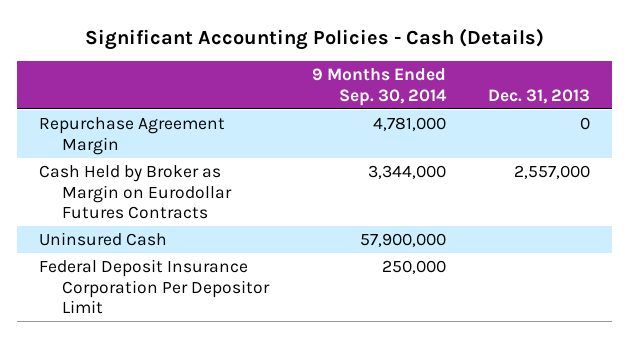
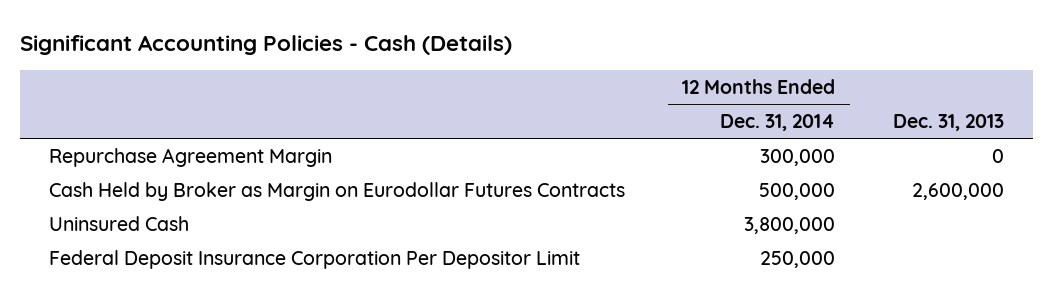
- | 9 Months Ended Sep. 30, 2014 | Dec. 31, 2013
+ | 12 Months Ended Dec. 31, 2014 | Dec. 31, 2013
- Cash Held by Broker as Margin on Eurodollar Futures Contracts | 3,344,000 | 2,557,000
+ Cash Held by Broker as Margin on Eurodollar Futures Contracts | 500,000 | 2,600,000

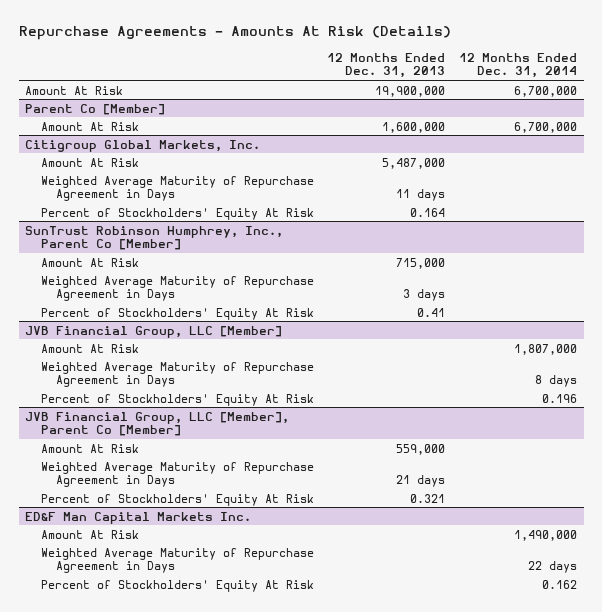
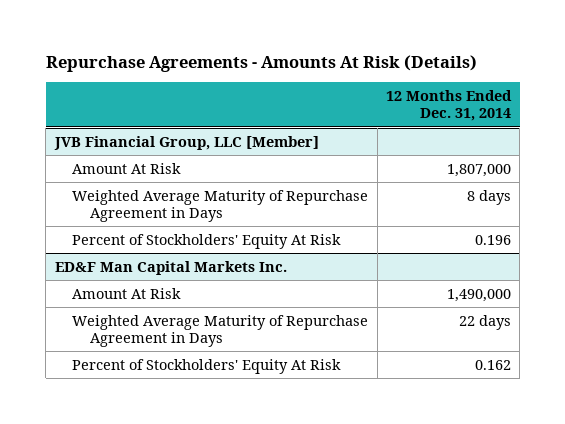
- | 12 Months Ended Dec. 31, 2013 | 12 Months Ended Dec. 31, 2014
+ | 12 Months Ended Dec. 31, 2014
- Amount At Risk | 19,900,000 | 6,700,000
- Parent Co [Member]
- Amount At Risk | 1,600,000 | 6,700,000
- Citigroup Global Markets, Inc.
- Amount At Risk | 5,487,000 |
- Weighted Average Maturity of Repurchase Agreement in Days | 11 days |
- Percent of Stockholders' Equity At Risk | 0.164 |
- SunTrust Robinson Humphrey, Inc., Parent Co [Member]
- Amount At Risk | 715,000 |
- Weighted Average Maturity of Repurchase Agreement in Days | 3 days |
- Percent of Stockholders' Equity At Risk | 0.41 |
- JVB Financial Group, LLC [Member], Parent Co [Member]
- Amount At Risk | 559,000 |
- Weighted Average Maturity of Repurchase Agreement in Days | 21 days |
- Percent of Stockholders' Equity At Risk | 0.321 |

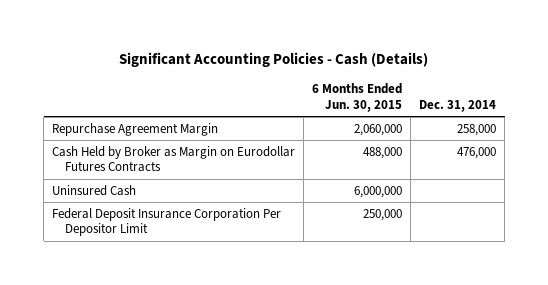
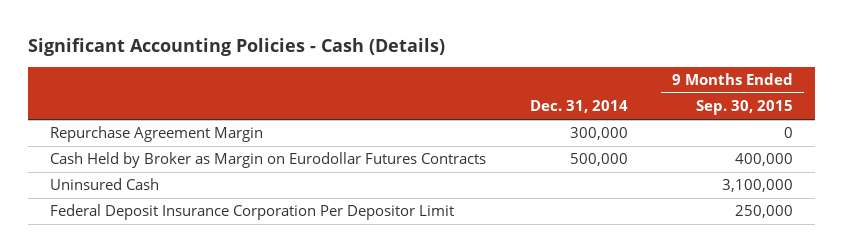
- | 6 Months Ended Jun. 30, 2015 | Dec. 31, 2014
+ | Dec. 31, 2014 | 9 Months Ended Sep. 30, 2015
- Repurchase Agreement Margin | 2,060,000 | 258,000
- Cash Held by Broker as Margin on Eurodollar Futures Contracts | 488,000 | 476,000
+ Repurchase Agreement Margin | 300,000 | 0
+ Cash Held by Broker as Margin on Eurodollar Futures Contracts | 500,000 | 400,000

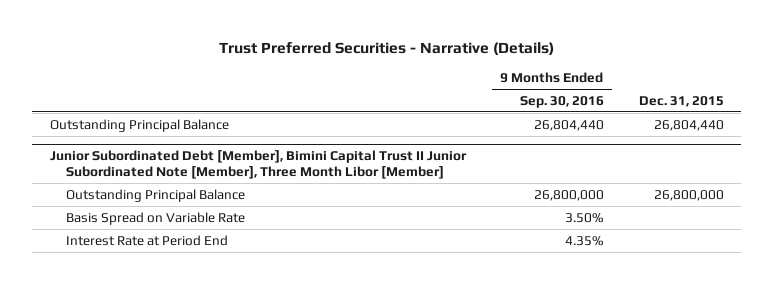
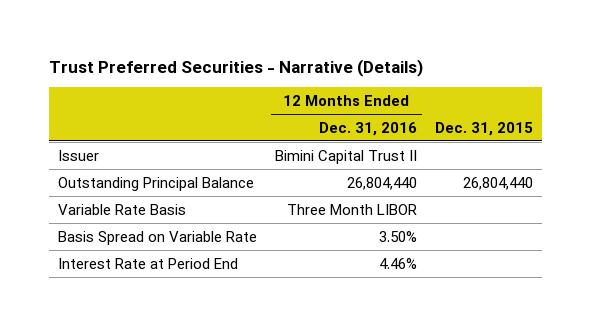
- | 9 Months Ended Sep. 30, 2016 | Dec. 31, 2015
+ | 12 Months Ended Dec. 31, 2016 | Dec. 31, 2015
+ Issuer | Bimini Capital Trust II |
- Junior Subordinated Debt [Member], Bimini Capital Trust II Junior Subordinated Note [Member], Three Month Libor [Member]
- Outstanding Principal Balance | 26,800,000 | 26,800,000
- Basis Spread on Variable Rate | 3.50% |
- Interest Rate at Period End | 4.35% |
+ Variable Rate Basis | Three Month LIBOR |
+ Basis Spread on Variable Rate | 3.50% |
+ Interest Rate at Period End | 4.46% |

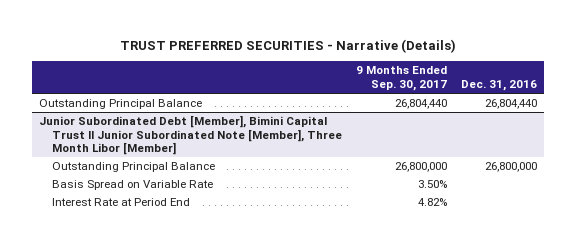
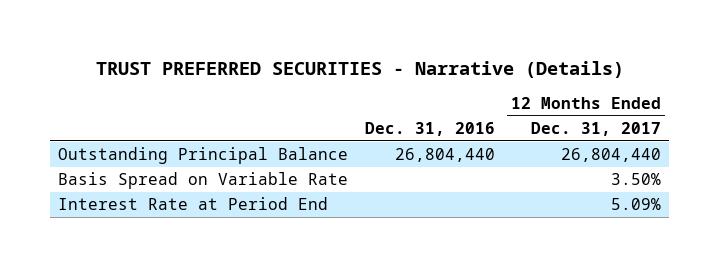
- | 9 Months Ended Sep. 30, 2017 | Dec. 31, 2016
+ | Dec. 31, 2016 | 12 Months Ended Dec. 31, 2017
- Junior Subordinated Debt [Member], Bimini Capital Trust II Junior Subordinated Note [Member], Three Month Libor [Member]
- Outstanding Principal Balance | 26,800,000 | 26,800,000
- Basis Spread on Variable Rate | 3.50% |
- Interest Rate at Period End | 4.82% |
+ Basis Spread on Variable Rate | | 3.50%
+ Interest Rate at Period End | | 5.09%

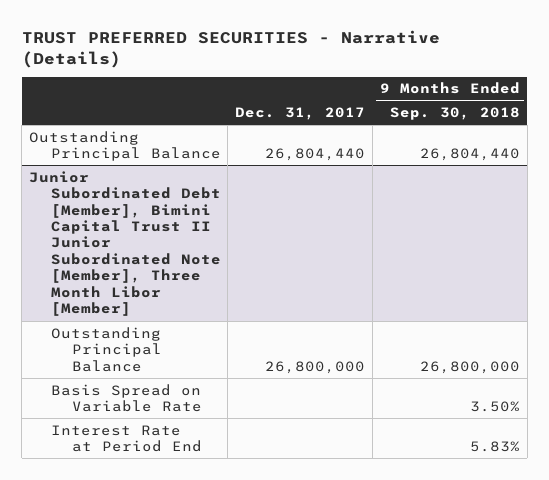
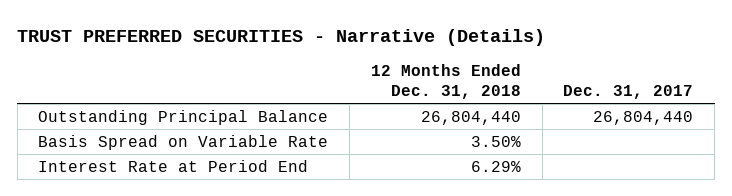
- | Dec. 31, 2017 | 9 Months Ended Sep. 30, 2018
+ | 12 Months Ended Dec. 31, 2018 | Dec. 31, 2017
- Junior Subordinated Debt [Member], Bimini Capital Trust II Junior Subordinated Note [Member], Three Month Libor [Member]
- Outstanding Principal Balance | 26,800,000 | 26,800,000
- Basis Spread on Variable Rate | | 3.50%
- Interest Rate at Period End | | 5.83%
+ Basis Spread on Variable Rate | 3.50% |
+ Interest Rate at Period End | 6.29% |

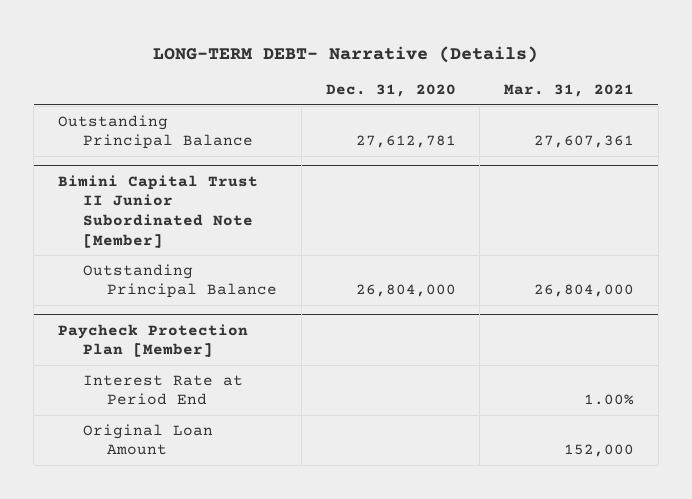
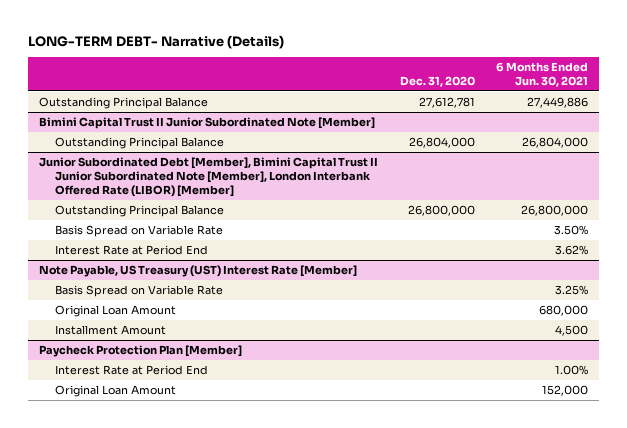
- | Dec. 31, 2020 | Mar. 31, 2021
+ | Dec. 31, 2020 | 6 Months Ended Jun. 30, 2021
+ Junior Subordinated Debt [Member], Bimini Capital Trust II Junior Subordinated Note [Member], London Interbank Offered Rate (LIBOR) [Member]
+ Outstanding Principal Balance | 26,800,000 | 26,800,000
+ Basis Spread on Variable Rate | | 3.50%
+ Interest Rate at Period End | | 3.62%
+ Note Payable, US Treasury (UST) Interest Rate [Member]
+ Basis Spread on Variable Rate | | 3.25%
+ Original Loan Amount | | 680,000
+ Installment Amount | | 4,500

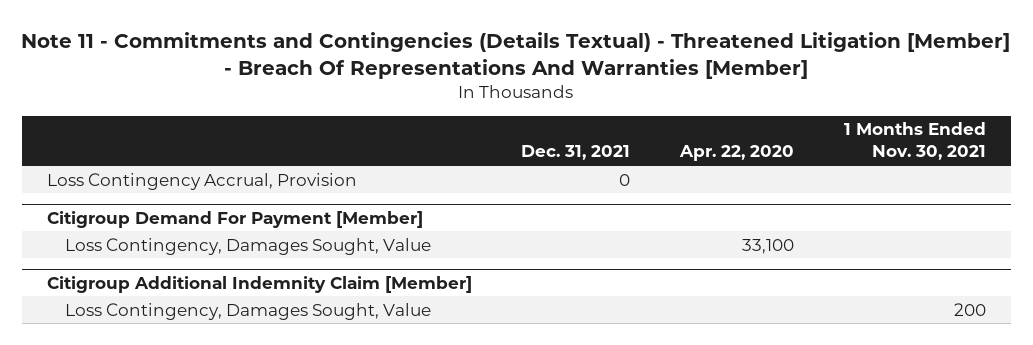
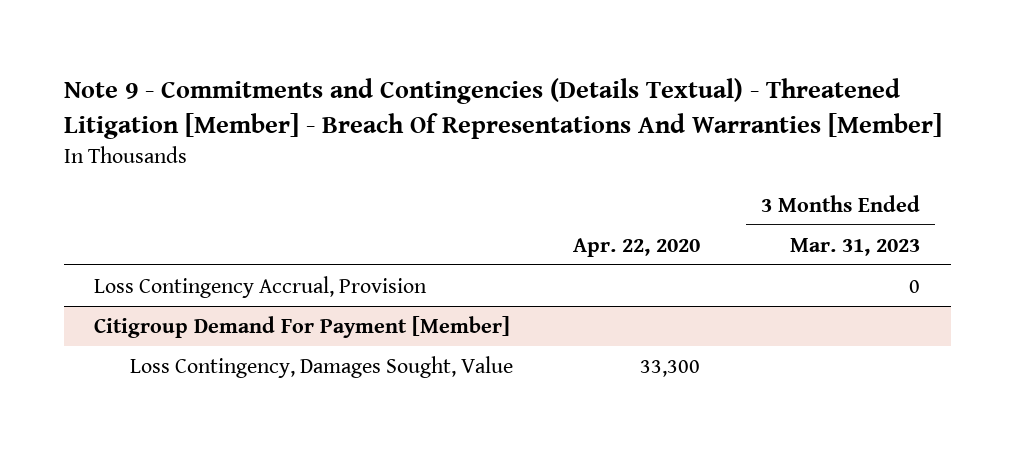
- Note 11 - Commitments and Contingencies (Details Textual) - Threatened Litigation [Member] - Breach Of Representations And Warranties [Member]
+ Note 9 - Commitments and Contingencies (Details Textual) - Threatened Litigation [Member] - Breach Of Representations And Warranties [Member]
- | Dec. 31, 2021 | Apr. 22, 2020 | 1 Months Ended Nov. 30, 2021
+ | Apr. 22, 2020 | 3 Months Ended Mar. 31, 2023
@ Citigroup Demand For Payment [Member]
- Loss Contingency, Damages Sought, Value | | 33,100 |
- Citigroup Additional Indemnity Claim [Member]
- Loss Contingency, Damages Sought, Value | | | 200
@ Citigroup Demand For Payment [Member]
+ Loss Contingency, Damages Sought, Value | 33,300 |

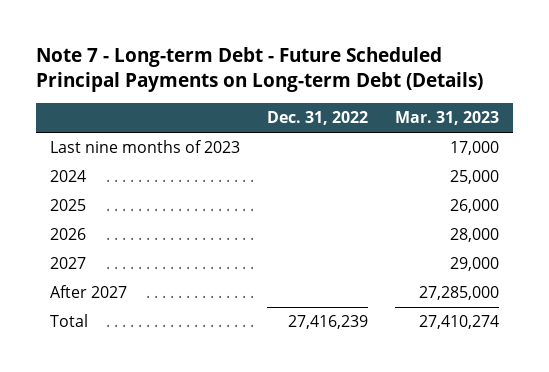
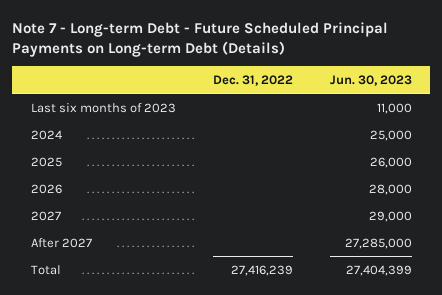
- | Dec. 31, 2022 | Mar. 31, 2023
+ | Dec. 31, 2022 | Jun. 30, 2023
- Last nine months of 2023 | | 17,000
+ Last six months of 2023 | | 11,000

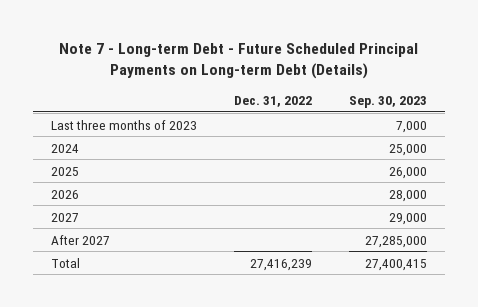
- | Dec. 31, 2022 | Jun. 30, 2023
+ | Dec. 31, 2022 | Sep. 30, 2023
- Last six months of 2023 | | 11,000
+ Last three months of 2023 | | 7,000

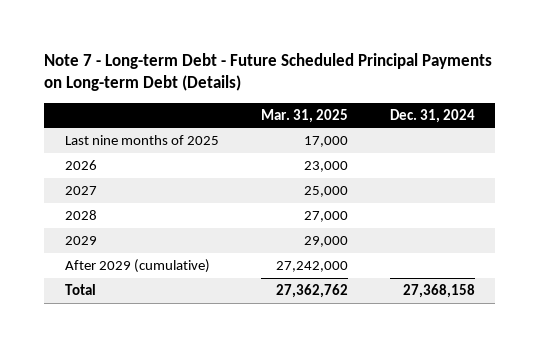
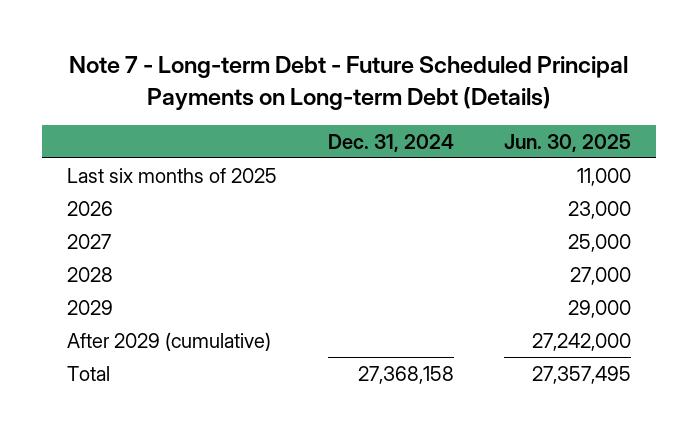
- | Mar. 31, 2025 | Dec. 31, 2024
+ | Dec. 31, 2024 | Jun. 30, 2025
- Last nine months of 2025 | 17,000 |
+ Last six months of 2025 | | 11,000

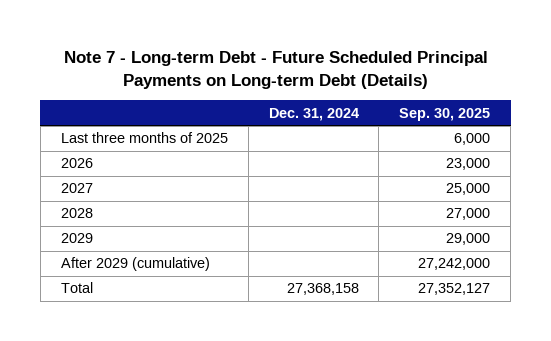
- | Dec. 31, 2024 | Jun. 30, 2025
+ | Dec. 31, 2024 | Sep. 30, 2025
- Last six months of 2025 | | 11,000
+ Last three months of 2025 | | 6,000

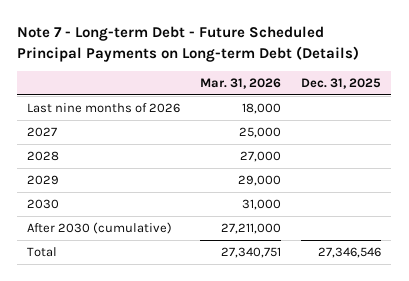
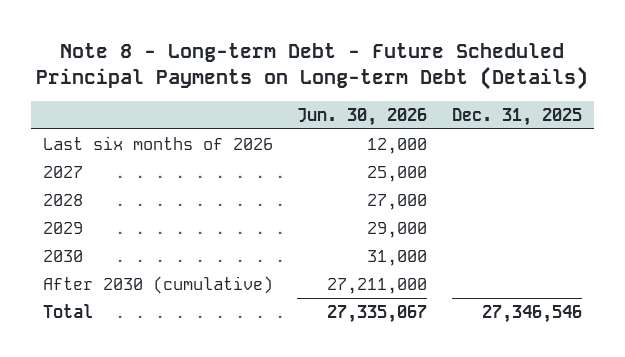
- Note 7 - Long-term Debt - Future Scheduled Principal Payments on Long-term Debt (Details)
+ Note 8 - Long-term Debt - Future Scheduled Principal Payments on Long-term Debt (Details)
- | Mar. 31, 2026 | Dec. 31, 2025
+ | Jun. 30, 2026 | Dec. 31, 2025
- Last nine months of 2026 | 18,000 |
+ Last six months of 2026 | 12,000 |

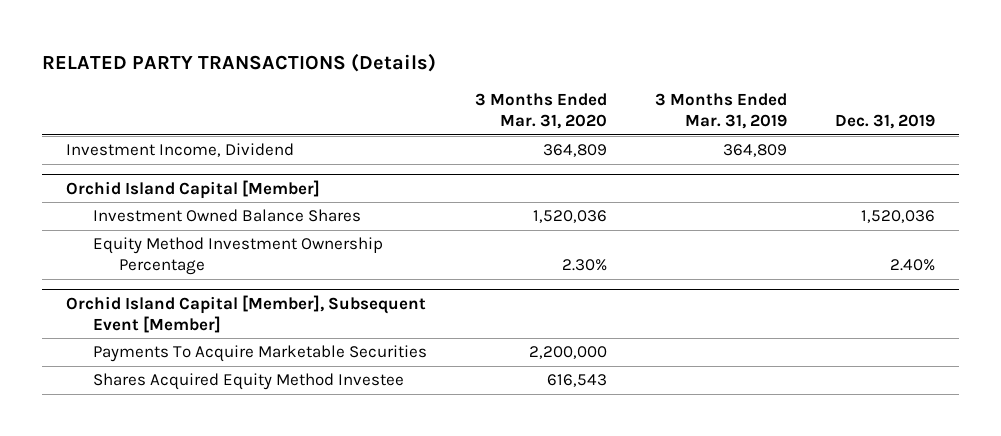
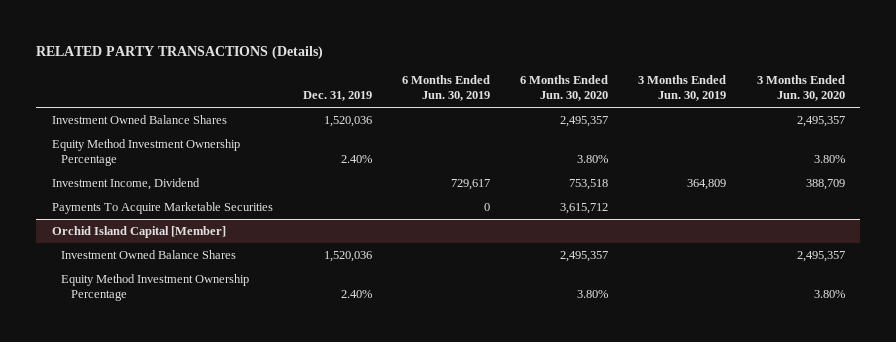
- | 3 Months Ended Mar. 31, 2020 | 3 Months Ended Mar. 31, 2019 | Dec. 31, 2019
+ | Dec. 31, 2019 | 6 Months Ended Jun. 30, 2019 | 6 Months Ended Jun. 30, 2020 | 3 Months Ended Jun. 30, 2019 | 3 Months Ended Jun. 30, 2020
+ Investment Owned Balance Shares | 1,520,036 | | 2,495,357 | | 2,495,357
+ Equity Method Investment Ownership Percentage | 2.40% | | 3.80% | | 3.80%
+ Payments To Acquire Marketable Securities | | 0 | 3,615,712 | |
- Orchid Island Capital [Member], Subsequent Event [Member]
- Payments To Acquire Marketable Securities | 2,200,000 | |
- Shares Acquired Equity Method Investee | 616,543 | |

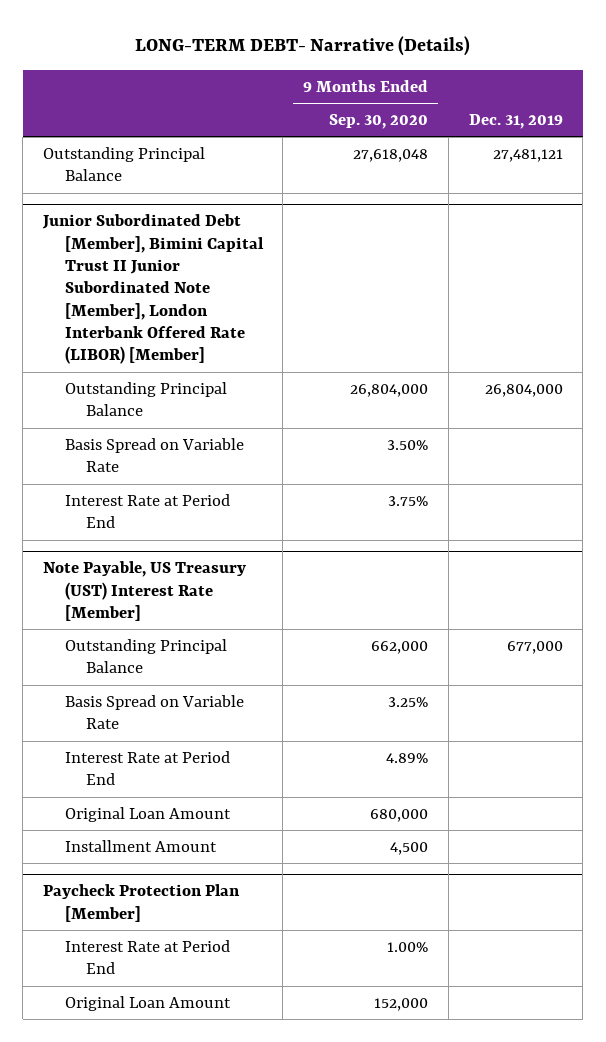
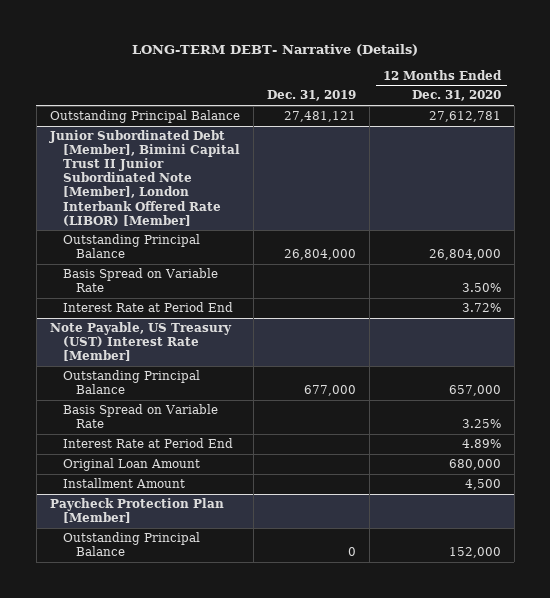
- | 9 Months Ended Sep. 30, 2020 | Dec. 31, 2019
+ | Dec. 31, 2019 | 12 Months Ended Dec. 31, 2020
@ Paycheck Protection Plan [Member]
- Interest Rate at Period End | 1.00% |
- Original Loan Amount | 152,000 |
+ Outstanding Principal Balance | 0 | 152,000

